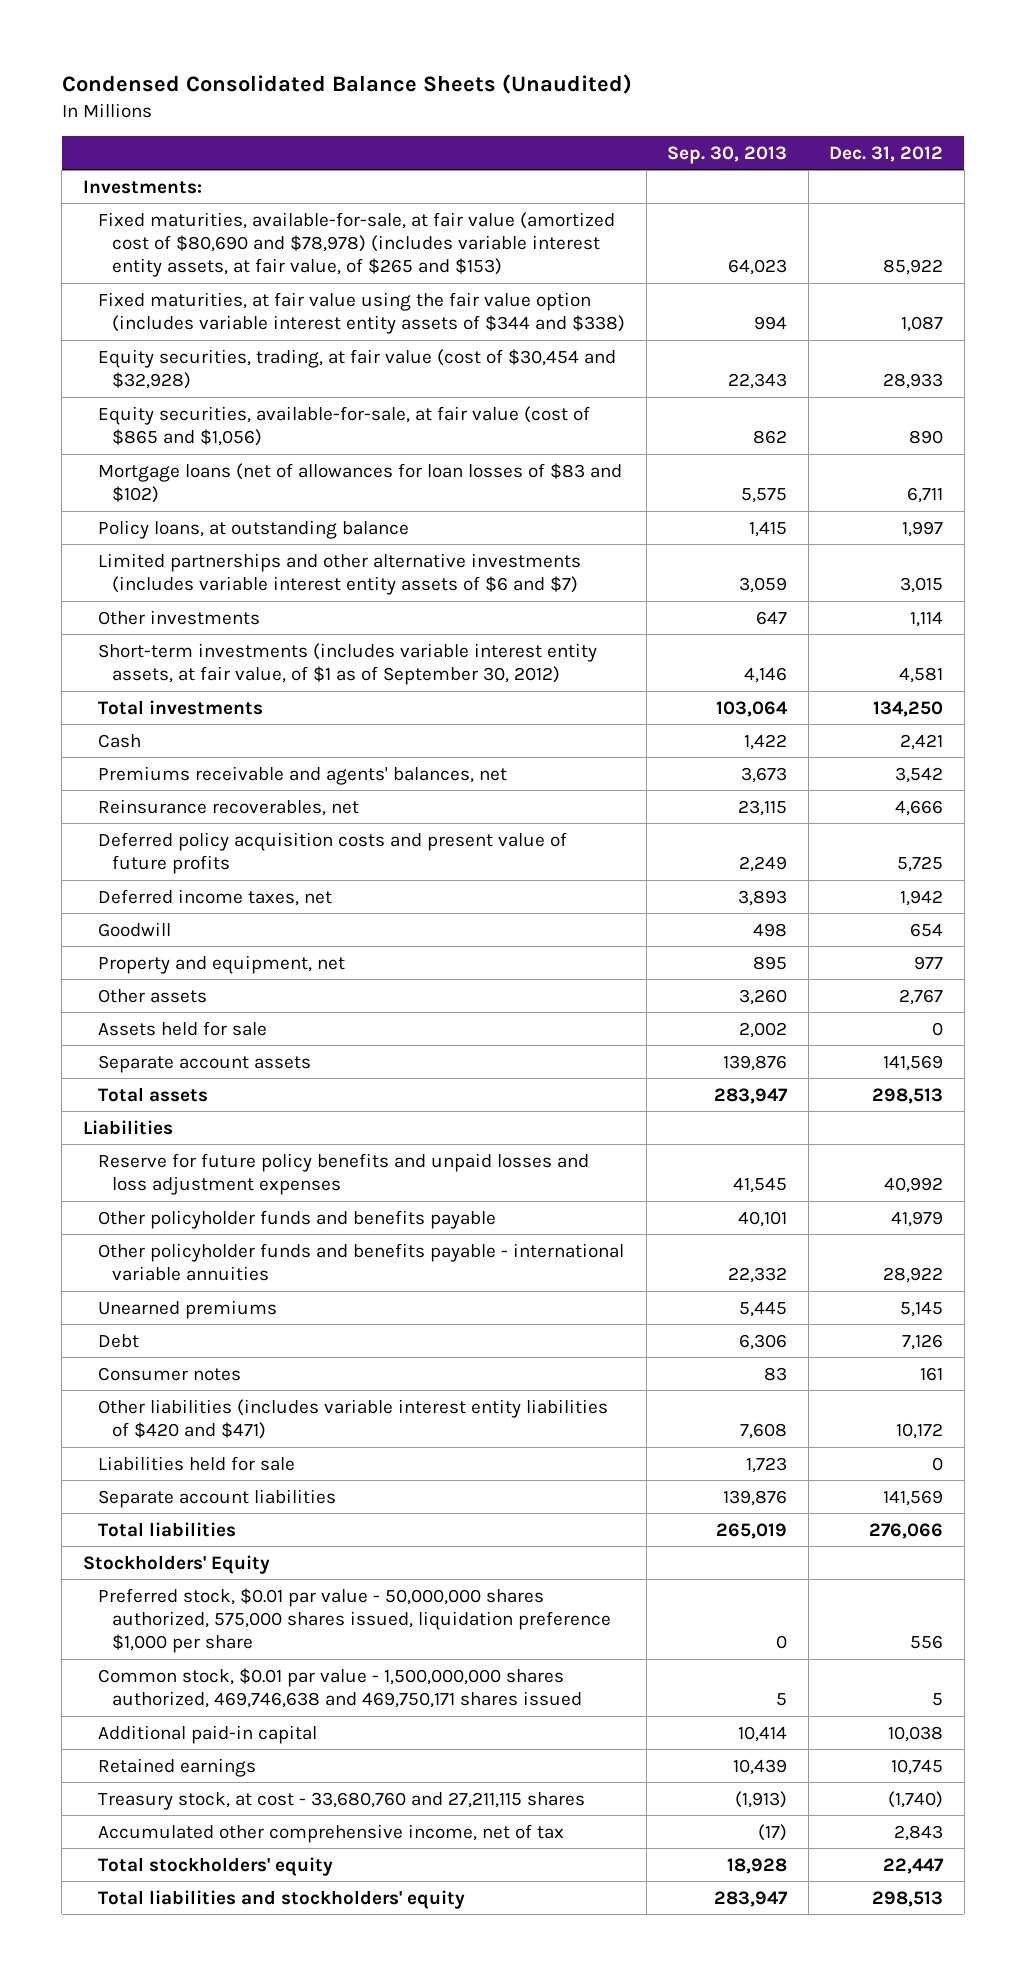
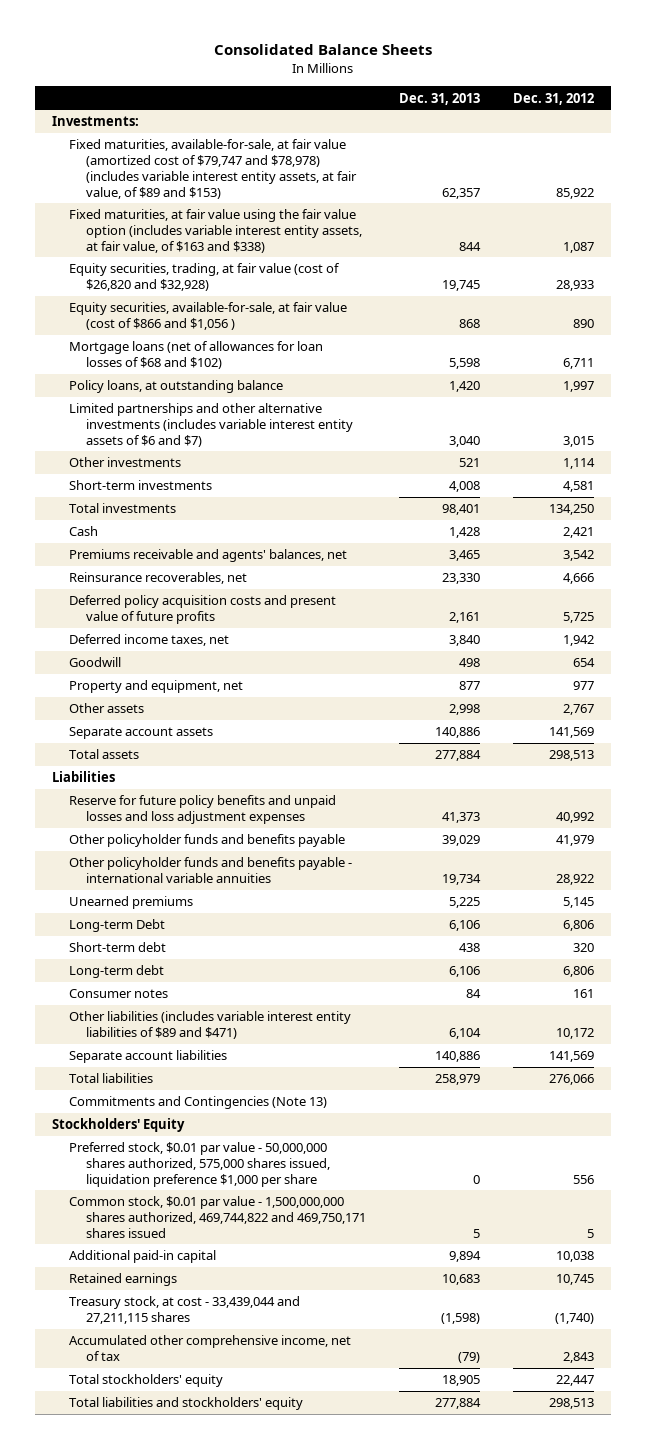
- Condensed Consolidated Balance Sheets (Unaudited)
+ Consolidated Balance Sheets
- | Sep. 30, 2013 | Dec. 31, 2012
+ | Dec. 31, 2013 | Dec. 31, 2012
- Fixed maturities, available-for-sale, at fair value (amortized cost of $80,690 and $78,978) (includes variable interest entity assets, at fair value, of $265 and $153) | 64,023 | 85,922
- Fixed maturities, at fair value using the fair value option (includes variable interest entity assets of $344 and $338) | 994 | 1,087
- Equity securities, trading, at fair value (cost of $30,454 and $32,928) | 22,343 | 28,933
- Equity securities, available-for-sale, at fair value (cost of $865 and $1,056) | 862 | 890
- Mortgage loans (net of allowances for loan losses of $83 and $102) | 5,575 | 6,711
+ Fixed maturities, available-for-sale, at fair value (amortized cost of $79,747 and $78,978) (includes variable interest entity assets, at fair value, of $89 and $153) | 62,357 | 85,922
+ Fixed maturities, at fair value using the fair value option (includes variable interest entity assets, at fair value, of $163 and $338) | 844 | 1,087
+ Equity securities, trading, at fair value (cost of $26,820 and $32,928) | 19,745 | 28,933
+ Equity securities, available-for-sale, at fair value (cost of $866 and $1,056 ) | 868 | 890
+ Mortgage loans (net of allowances for loan losses of $68 and $102) | 5,598 | 6,711
- Short-term investments (includes variable interest entity assets, at fair value, of $1 as of September 30, 2012) | 4,146 | 4,581
+ Short-term investments | 4,008 | 4,581
- Assets held for sale | 2,002 | 0
- Debt | 6,306 | 7,126
+ Long-term Debt | 6,106 | 6,806
+ Short-term debt | 438 | 320
+ Long-term debt | 6,106 | 6,806
- Other liabilities (includes variable interest entity liabilities of $420 and $471) | 7,608 | 10,172
- Liabilities held for sale | 1,723 | 0
+ Other liabilities (includes variable interest entity liabilities of $89 and $471) | 6,104 | 10,172
+ Commitments and Contingencies (Note 13)
- Common stock, $0.01 par value - 1,500,000,000 shares authorized, 469,746,638 and 469,750,171 shares issued | 5 | 5
+ Common stock, $0.01 par value - 1,500,000,000 shares authorized, 469,744,822 and 469,750,171 shares issued | 5 | 5
- Treasury stock, at cost - 33,680,760 and 27,211,115 shares | (1,913) | (1,740)
+ Treasury stock, at cost - 33,439,044 and 27,211,115 shares | (1,598) | (1,740)

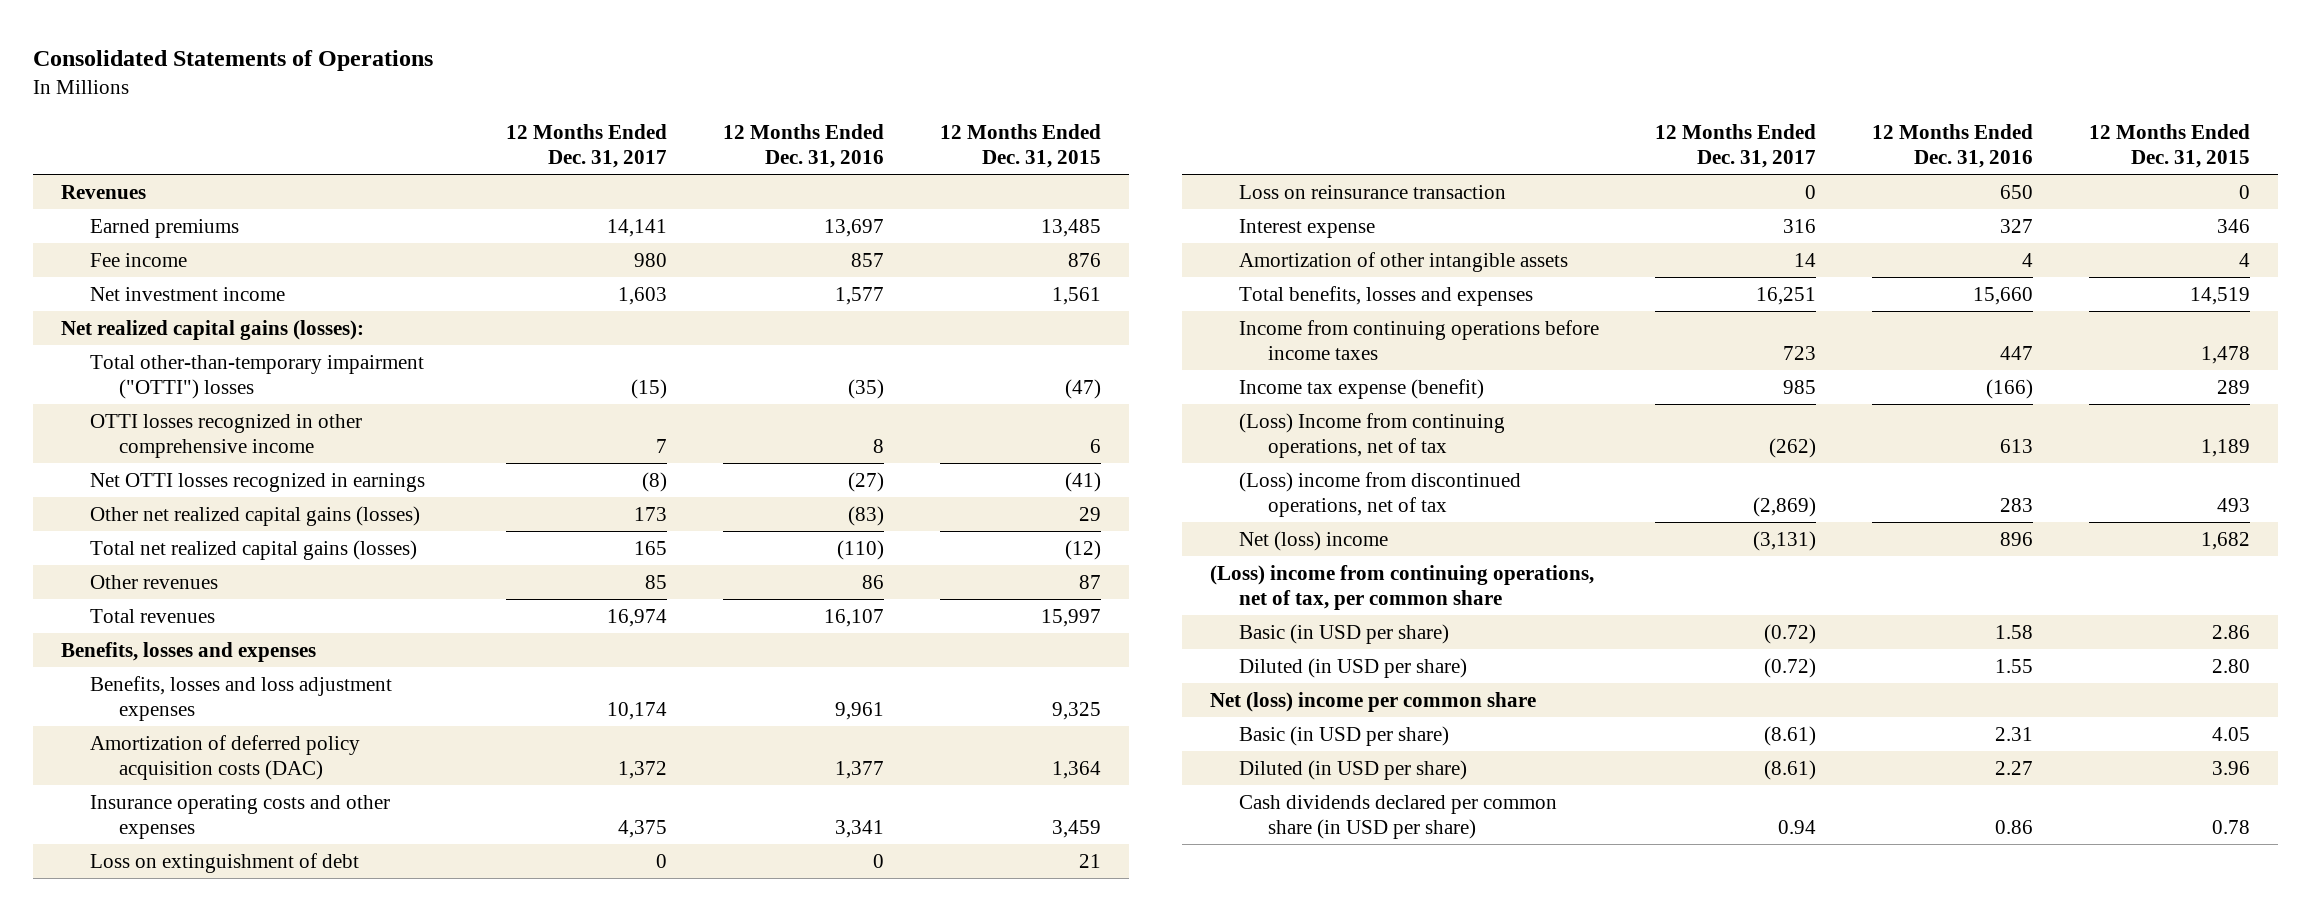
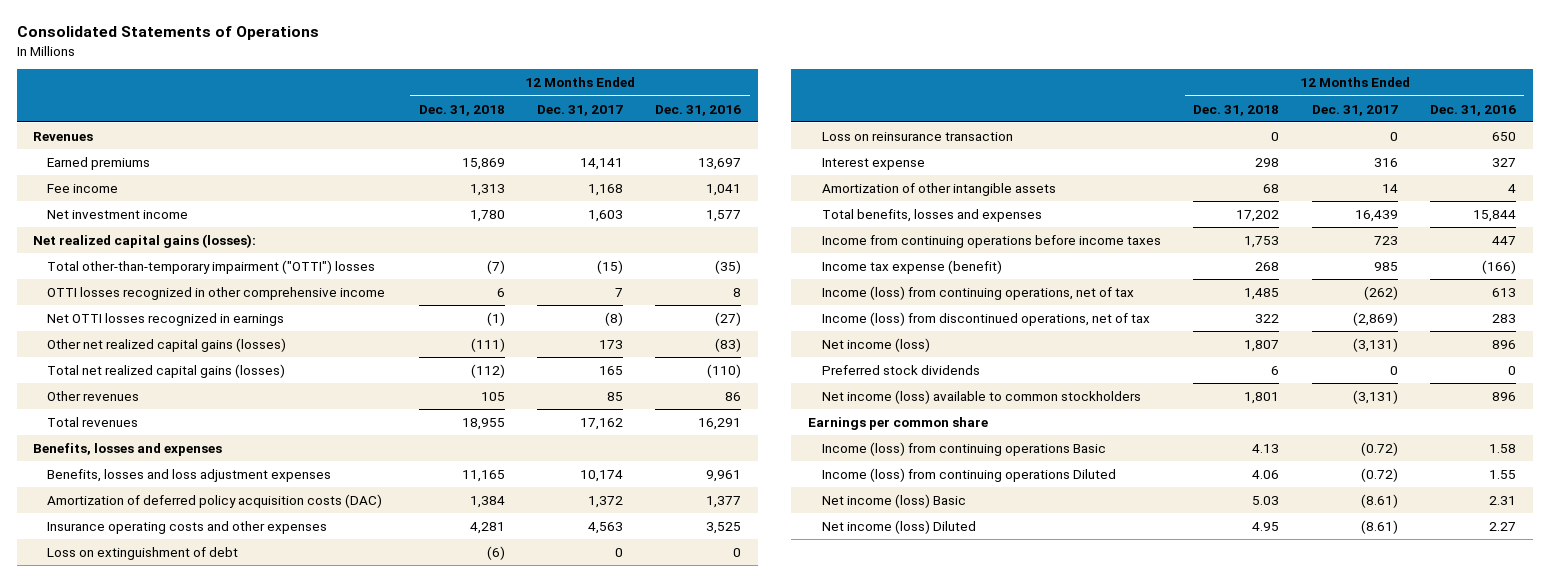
- | 12 Months Ended Dec. 31, 2017 | 12 Months Ended Dec. 31, 2016 | 12 Months Ended Dec. 31, 2015
+ | 12 Months Ended Dec. 31, 2018 | 12 Months Ended Dec. 31, 2017 | 12 Months Ended Dec. 31, 2016
- Fee income | 980 | 857 | 876
+ Fee income | 1,313 | 1,168 | 1,041
- Total revenues | 16,974 | 16,107 | 15,997
+ Total revenues | 18,955 | 17,162 | 16,291
- Insurance operating costs and other expenses | 4,375 | 3,341 | 3,459
+ Insurance operating costs and other expenses | 4,281 | 4,563 | 3,525
- Total benefits, losses and expenses | 16,251 | 15,660 | 14,519
+ Total benefits, losses and expenses | 17,202 | 16,439 | 15,844
- (Loss) Income from continuing operations, net of tax | (262) | 613 | 1,189
- (Loss) income from discontinued operations, net of tax | (2,869) | 283 | 493
- Net (loss) income | (3,131) | 896 | 1,682
- (Loss) income from continuing operations, net of tax, per common share
- Basic (in USD per share) | (0.72) | 1.58 | 2.86
- Diluted (in USD per share) | (0.72) | 1.55 | 2.80
- Net (loss) income per common share
- Basic (in USD per share) | (8.61) | 2.31 | 4.05
- Diluted (in USD per share) | (8.61) | 2.27 | 3.96
- Cash dividends declared per common share (in USD per share) | 0.94 | 0.86 | 0.78
+ Income (loss) from continuing operations, net of tax | 1,485 | (262) | 613
+ Income (loss) from discontinued operations, net of tax | 322 | (2,869) | 283
+ Net income (loss) | 1,807 | (3,131) | 896
+ Preferred stock dividends | 6 | 0 | 0
+ Net income (loss) available to common stockholders | 1,801 | (3,131) | 896
+ Earnings per common share
+ Income (loss) from continuing operations Basic | 4.13 | (0.72) | 1.58
+ Income (loss) from continuing operations Diluted | 4.06 | (0.72) | 1.55
+ Net income (loss) Basic | 5.03 | (8.61) | 2.31
+ Net income (loss) Diluted | 4.95 | (8.61) | 2.27

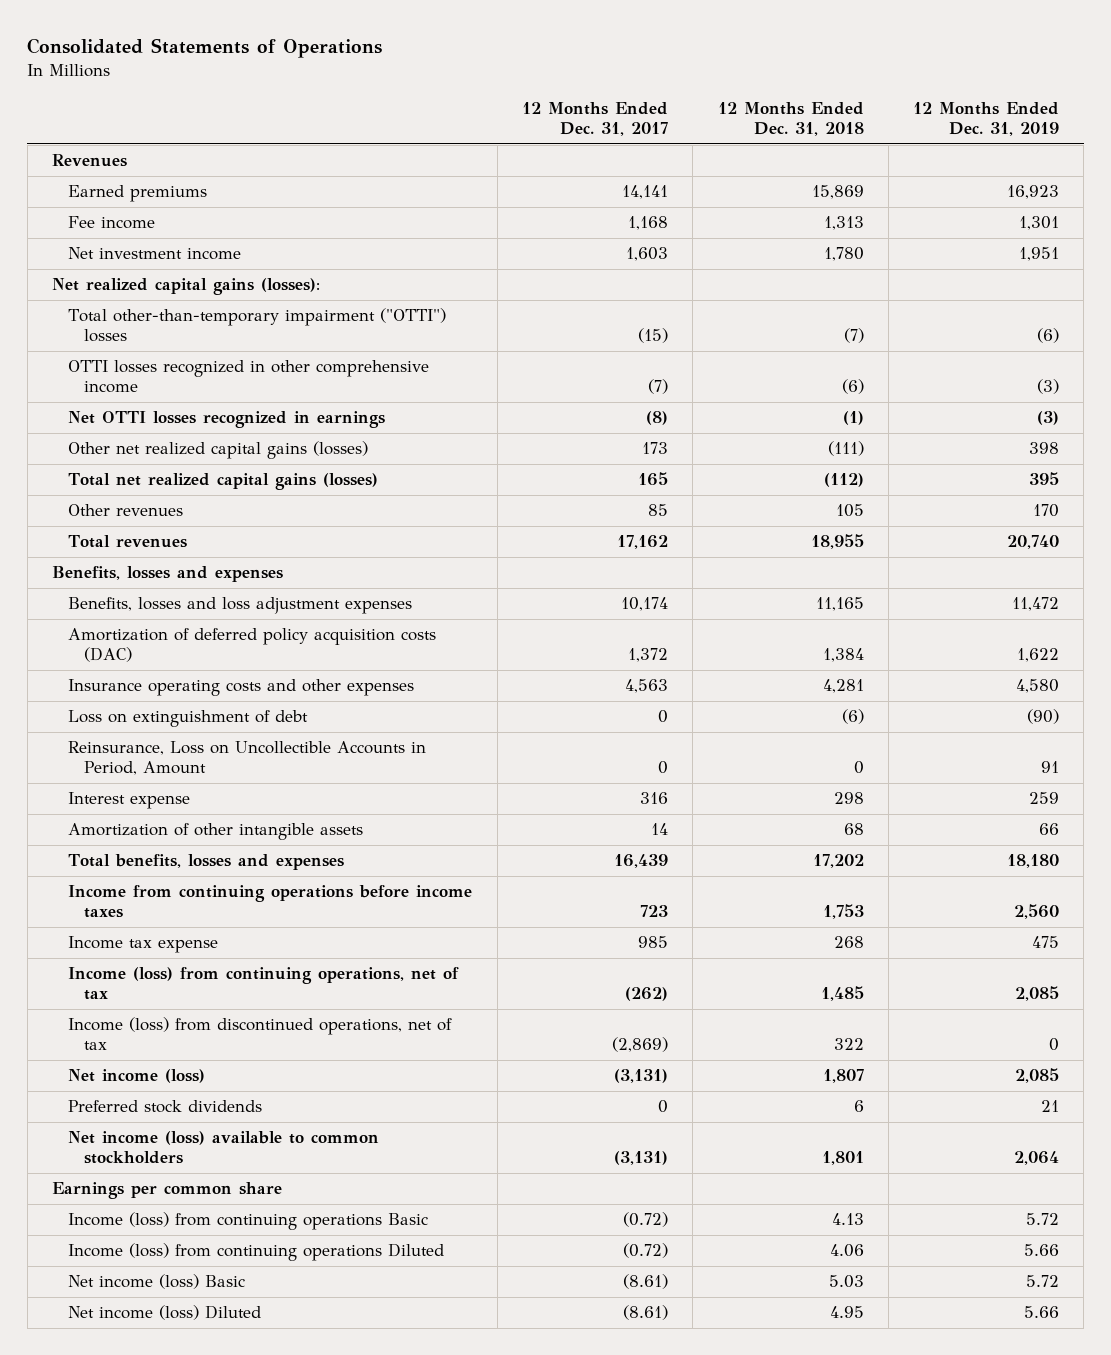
- | 12 Months Ended Dec. 31, 2018 | 12 Months Ended Dec. 31, 2017 | 12 Months Ended Dec. 31, 2016
+ | 12 Months Ended Dec. 31, 2017 | 12 Months Ended Dec. 31, 2018 | 12 Months Ended Dec. 31, 2019
- OTTI losses recognized in other comprehensive income | 6 | 7 | 8
+ OTTI losses recognized in other comprehensive income | (7) | (6) | (3)
- Loss on reinsurance transaction | 0 | 0 | 650
+ Reinsurance, Loss on Uncollectible Accounts in Period, Amount | 0 | 0 | 91
- Income tax expense (benefit) | 268 | 985 | (166)
+ Income tax expense | 985 | 268 | 475

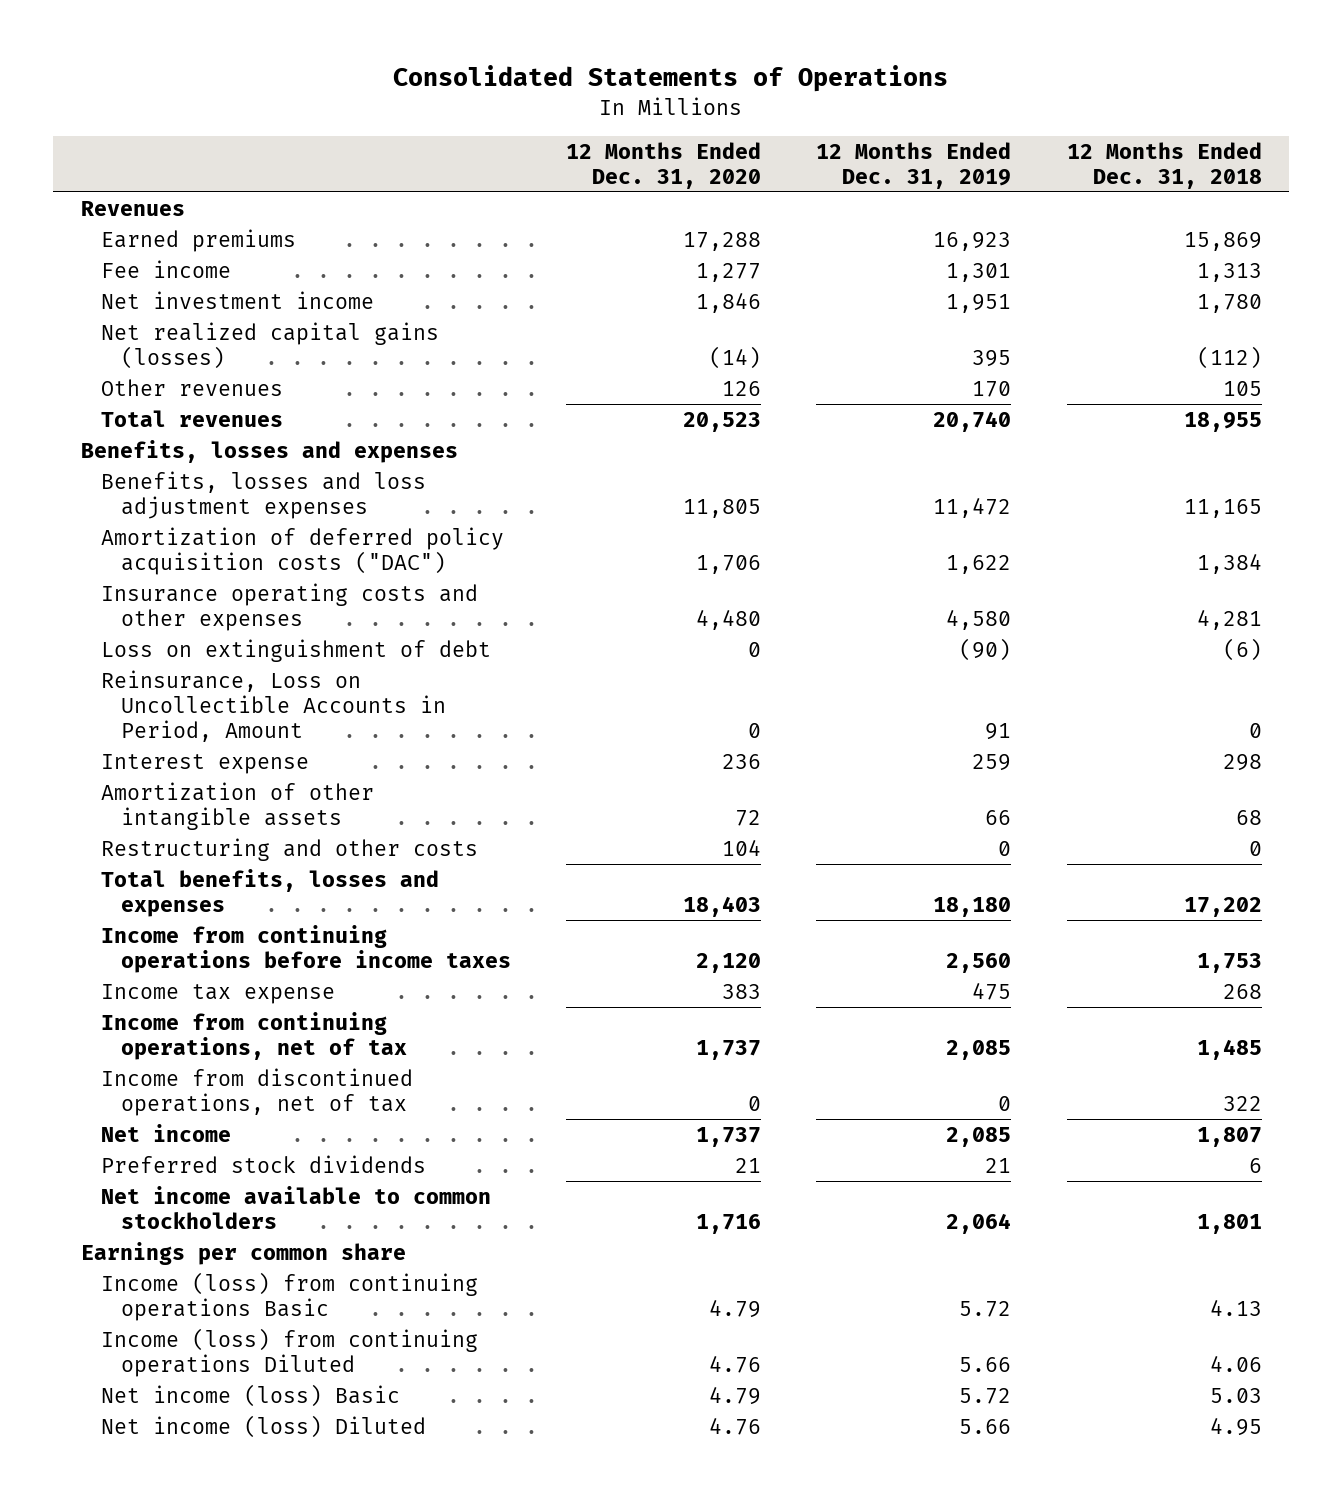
- | 12 Months Ended Dec. 31, 2017 | 12 Months Ended Dec. 31, 2018 | 12 Months Ended Dec. 31, 2019
+ | 12 Months Ended Dec. 31, 2020 | 12 Months Ended Dec. 31, 2019 | 12 Months Ended Dec. 31, 2018
- Net realized capital gains (losses):
- Total other-than-temporary impairment ("OTTI") losses | (15) | (7) | (6)
- OTTI losses recognized in other comprehensive income | (7) | (6) | (3)
- Net OTTI losses recognized in earnings | (8) | (1) | (3)
- Other net realized capital gains (losses) | 173 | (111) | 398
- Total net realized capital gains (losses) | 165 | (112) | 395
+ Net realized capital gains (losses) | (14) | 395 | (112)
- Amortization of deferred policy acquisition costs (DAC) | 1,372 | 1,384 | 1,622
+ Amortization of deferred policy acquisition costs ("DAC") | 1,706 | 1,622 | 1,384
+ Restructuring and other costs | 104 | 0 | 0
- Income (loss) from continuing operations, net of tax | (262) | 1,485 | 2,085
- Income (loss) from discontinued operations, net of tax | (2,869) | 322 | 0
- Net income (loss) | (3,131) | 1,807 | 2,085
+ Income from continuing operations, net of tax | 1,737 | 2,085 | 1,485
+ Income from discontinued operations, net of tax | 0 | 0 | 322
+ Net income | 1,737 | 2,085 | 1,807
- Net income (loss) available to common stockholders | (3,131) | 1,801 | 2,064
+ Net income available to common stockholders | 1,716 | 2,064 | 1,801

